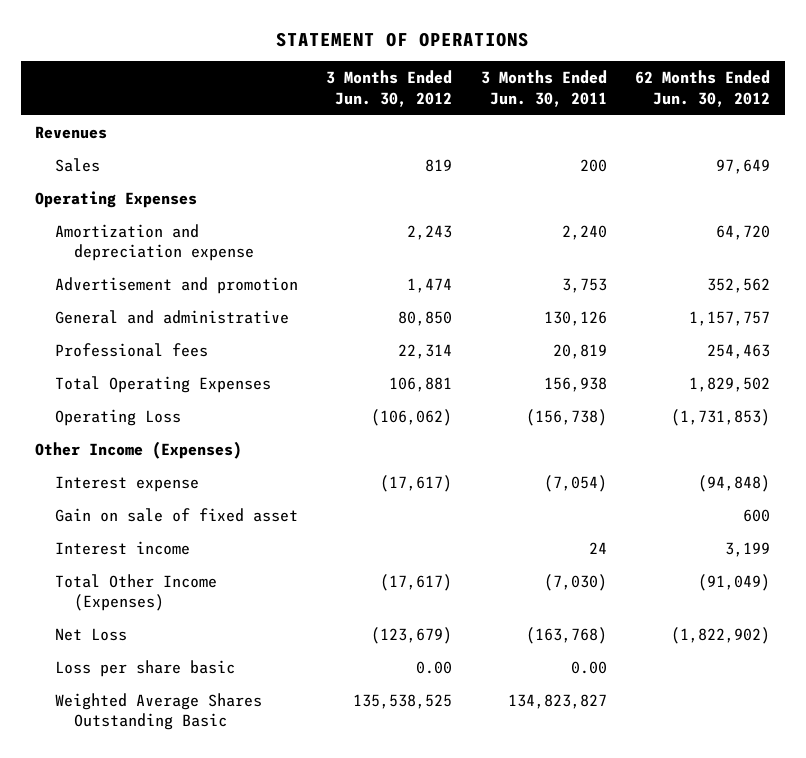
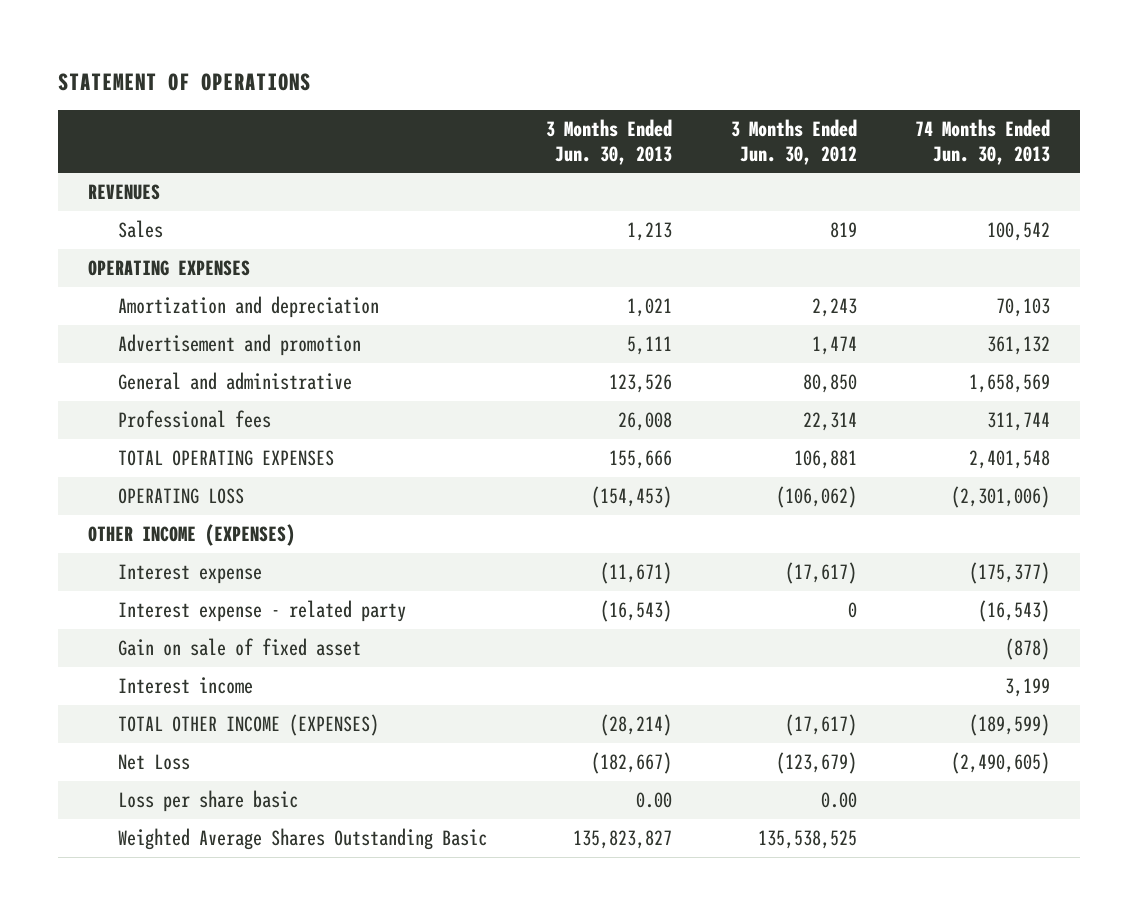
- | 3 Months Ended Jun. 30, 2012 | 3 Months Ended Jun. 30, 2011 | 62 Months Ended Jun. 30, 2012
+ | 3 Months Ended Jun. 30, 2013 | 3 Months Ended Jun. 30, 2012 | 74 Months Ended Jun. 30, 2013
- Revenues
+ REVENUES
- Operating Expenses
- Amortization and depreciation expense | 2,243 | 2,240 | 64,720
+ OPERATING EXPENSES
+ Amortization and depreciation | 1,021 | 2,243 | 70,103
- Total Operating Expenses | 106,881 | 156,938 | 1,829,502
- Operating Loss | (106,062) | (156,738) | (1,731,853)
- Other Income (Expenses)
+ TOTAL OPERATING EXPENSES | 155,666 | 106,881 | 2,401,548
+ OPERATING LOSS | (154,453) | (106,062) | (2,301,006)
+ OTHER INCOME (EXPENSES)
+ Interest expense - related party | (16,543) | 0 | (16,543)
- Total Other Income (Expenses) | (17,617) | (7,030) | (91,049)
+ TOTAL OTHER INCOME (EXPENSES) | (28,214) | (17,617) | (189,599)

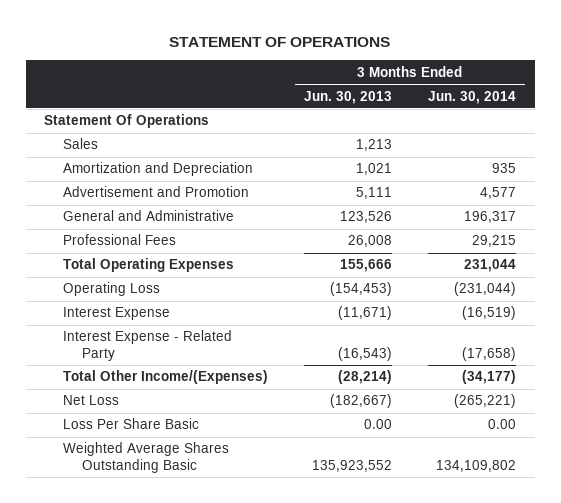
- | 3 Months Ended Jun. 30, 2013 | 3 Months Ended Jun. 30, 2012 | 74 Months Ended Jun. 30, 2013
+ | 3 Months Ended Jun. 30, 2013 | 3 Months Ended Jun. 30, 2014
- REVENUES
+ Statement Of Operations
- OPERATING EXPENSES
- Amortization and depreciation | 1,021 | 2,243 | 70,103
- Advertisement and promotion | 5,111 | 1,474 | 361,132
- General and administrative | 123,526 | 80,850 | 1,658,569
- Professional fees | 26,008 | 22,314 | 311,744
- TOTAL OPERATING EXPENSES | 155,666 | 106,881 | 2,401,548
- OPERATING LOSS | (154,453) | (106,062) | (2,301,006)
- OTHER INCOME (EXPENSES)
- Interest expense | (11,671) | (17,617) | (175,377)
- Interest expense - related party | (16,543) | 0 | (16,543)
- Gain on sale of fixed asset | | | (878)
- Interest income | | | 3,199
- TOTAL OTHER INCOME (EXPENSES) | (28,214) | (17,617) | (189,599)
+ Amortization and Depreciation | 1,021 | 935
+ Advertisement and Promotion | 5,111 | 4,577
+ General and Administrative | 123,526 | 196,317
+ Professional Fees | 26,008 | 29,215
+ Total Operating Expenses | 155,666 | 231,044
+ Operating Loss | (154,453) | (231,044)
+ Interest Expense | (11,671) | (16,519)
+ Interest Expense - Related Party | (16,543) | (17,658)
+ Total Other Income/(Expenses) | (28,214) | (34,177)
- Loss per share basic | 0.00 | 0.00 |
- Weighted Average Shares Outstanding Basic | 135,823,827 | 135,538,525 |
+ Loss Per Share Basic | 0.00 | 0.00
+ Weighted Average Shares Outstanding Basic | 135,923,552 | 134,109,802

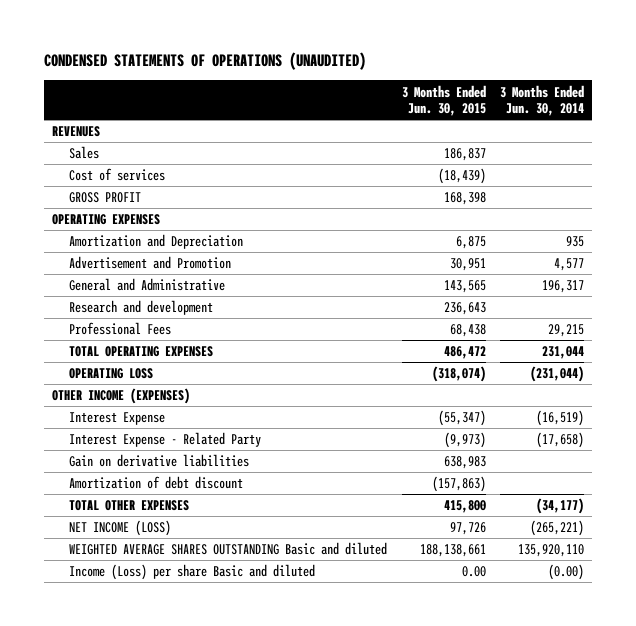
- STATEMENT OF OPERATIONS
+ CONDENSED STATEMENTS OF OPERATIONS (UNAUDITED)
- | 3 Months Ended Jun. 30, 2013 | 3 Months Ended Jun. 30, 2014
+ | 3 Months Ended Jun. 30, 2015 | 3 Months Ended Jun. 30, 2014
- Statement Of Operations
+ REVENUES
+ Cost of services | (18,439) |
+ GROSS PROFIT | 168,398 |
+ OPERATING EXPENSES
+ Research and development | 236,643 |
- Total Operating Expenses | 155,666 | 231,044
- Operating Loss | (154,453) | (231,044)
+ TOTAL OPERATING EXPENSES | 486,472 | 231,044
+ OPERATING LOSS | (318,074) | (231,044)
+ OTHER INCOME (EXPENSES)
- Total Other Income/(Expenses) | (28,214) | (34,177)
- Net Loss | (182,667) | (265,221)
- Loss Per Share Basic | 0.00 | 0.00
- Weighted Average Shares Outstanding Basic | 135,923,552 | 134,109,802
+ Gain on derivative liabilities | 638,983 |
+ Amortization of debt discount | (157,863) |
+ TOTAL OTHER EXPENSES | 415,800 | (34,177)
+ NET INCOME (LOSS) | 97,726 | (265,221)
+ WEIGHTED AVERAGE SHARES OUTSTANDING Basic and diluted | 188,138,661 | 135,920,110
+ Income (Loss) per share Basic and diluted | 0.00 | (0.00)

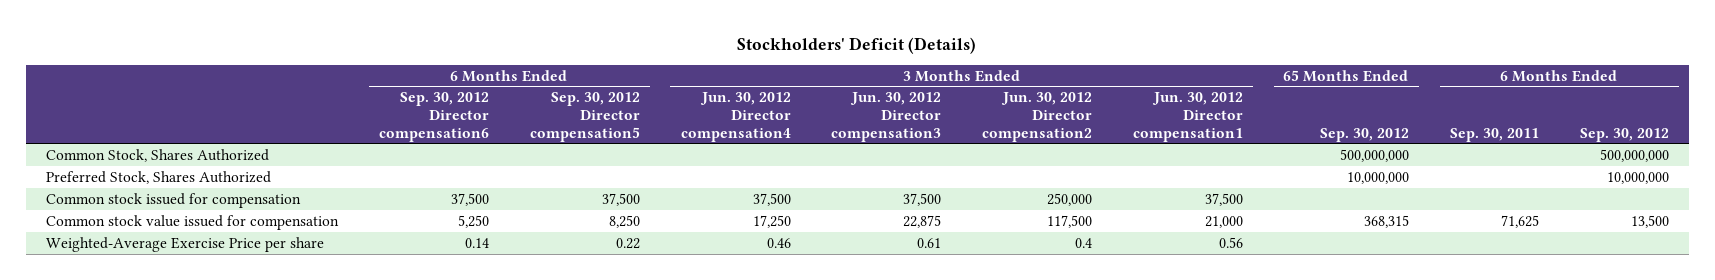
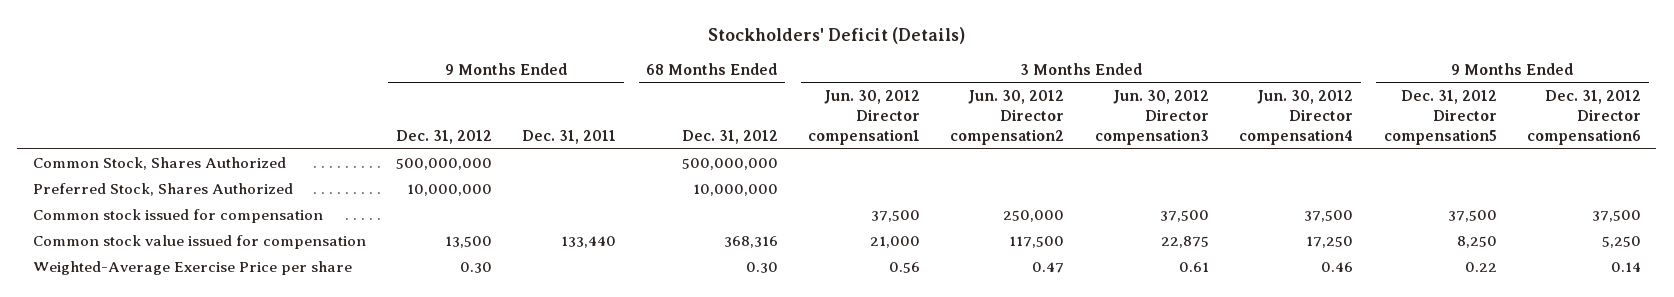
- | 6 Months Ended Sep. 30, 2012 Director compensation6 | 6 Months Ended Sep. 30, 2012 Director compensation5 | 3 Months Ended Jun. 30, 2012 Director compensation4 | 3 Months Ended Jun. 30, 2012 Director compensation3 | 3 Months Ended Jun. 30, 2012 Director compensation2 | 3 Months Ended Jun. 30, 2012 Director compensation1 | 65 Months Ended Sep. 30, 2012 | 6 Months Ended Sep. 30, 2011 | 6 Months Ended Sep. 30, 2012
+ | 9 Months Ended Dec. 31, 2012 | 9 Months Ended Dec. 31, 2011 | 68 Months Ended Dec. 31, 2012 | 3 Months Ended Jun. 30, 2012 Director compensation1 | 3 Months Ended Jun. 30, 2012 Director compensation2 | 3 Months Ended Jun. 30, 2012 Director compensation3 | 3 Months Ended Jun. 30, 2012 Director compensation4 | 9 Months Ended Dec. 31, 2012 Director compensation5 | 9 Months Ended Dec. 31, 2012 Director compensation6
- Weighted-Average Exercise Price per share | 0.14 | 0.22 | 0.46 | 0.61 | 0.4 | 0.56 | | |
+ Weighted-Average Exercise Price per share | 0.30 | | 0.30 | 0.56 | 0.47 | 0.61 | 0.46 | 0.22 | 0.14

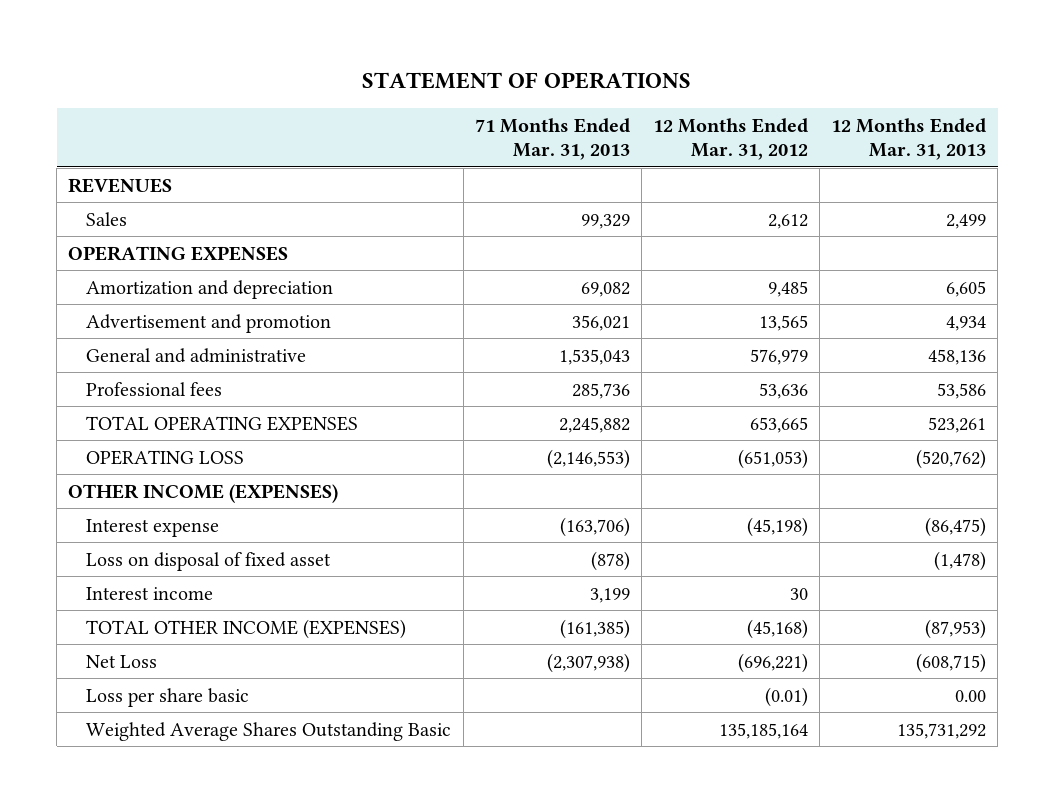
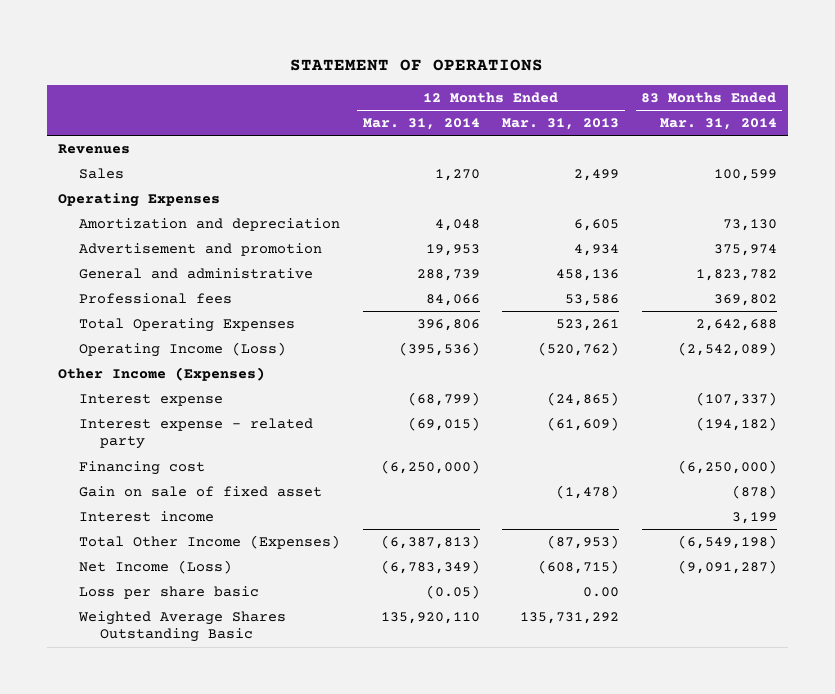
- | 71 Months Ended Mar. 31, 2013 | 12 Months Ended Mar. 31, 2012 | 12 Months Ended Mar. 31, 2013
+ | 12 Months Ended Mar. 31, 2014 | 12 Months Ended Mar. 31, 2013 | 83 Months Ended Mar. 31, 2014
- REVENUES
+ Revenues
- OPERATING EXPENSES
+ Operating Expenses
- TOTAL OPERATING EXPENSES | 2,245,882 | 653,665 | 523,261
- OPERATING LOSS | (2,146,553) | (651,053) | (520,762)
- OTHER INCOME (EXPENSES)
- Interest expense | (163,706) | (45,198) | (86,475)
- Loss on disposal of fixed asset | (878) | | (1,478)
+ Total Operating Expenses | 396,806 | 523,261 | 2,642,688
+ Operating Income (Loss) | (395,536) | (520,762) | (2,542,089)
+ Other Income (Expenses)
+ Interest expense | (68,799) | (24,865) | (107,337)
+ Interest expense - related party | (69,015) | (61,609) | (194,182)
+ Financing cost | (6,250,000) | | (6,250,000)
+ Gain on sale of fixed asset | | (1,478) | (878)
- TOTAL OTHER INCOME (EXPENSES) | (161,385) | (45,168) | (87,953)
- Net Loss | (2,307,938) | (696,221) | (608,715)
+ Total Other Income (Expenses) | (6,387,813) | (87,953) | (6,549,198)
+ Net Income (Loss) | (6,783,349) | (608,715) | (9,091,287)

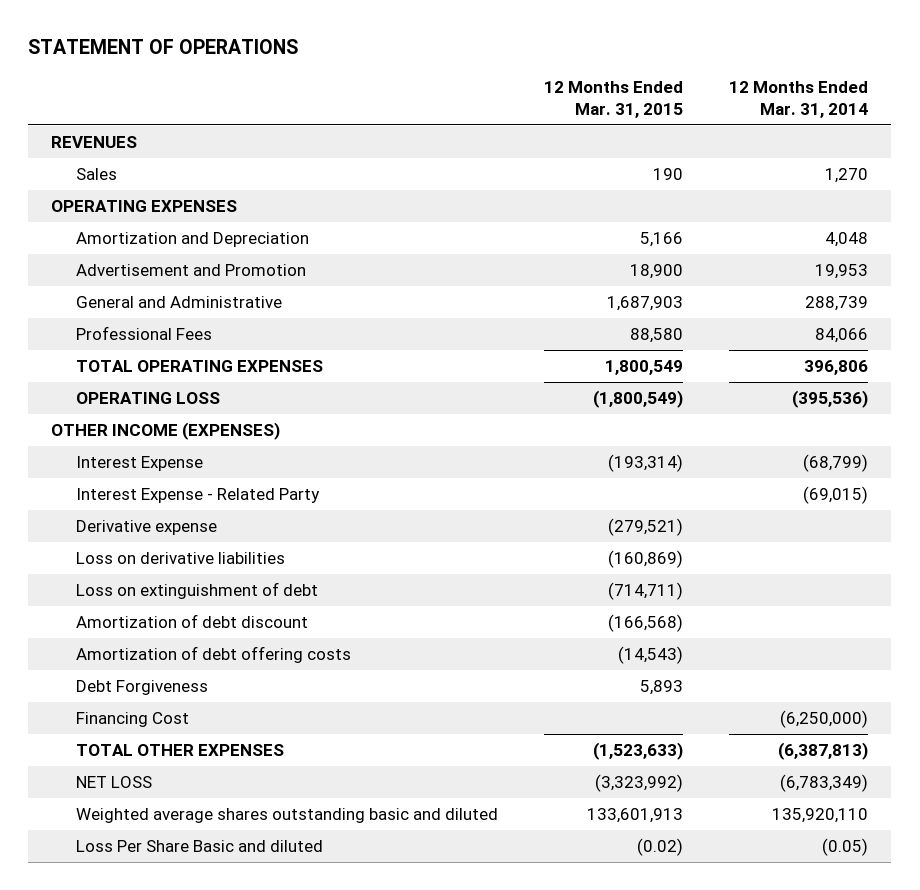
- | 12 Months Ended Mar. 31, 2014 | 12 Months Ended Mar. 31, 2013 | 83 Months Ended Mar. 31, 2014
+ | 12 Months Ended Mar. 31, 2015 | 12 Months Ended Mar. 31, 2014
- Revenues
+ REVENUES
- Operating Expenses
- Amortization and depreciation | 4,048 | 6,605 | 73,130
- Advertisement and promotion | 19,953 | 4,934 | 375,974
- General and administrative | 288,739 | 458,136 | 1,823,782
- Professional fees | 84,066 | 53,586 | 369,802
- Total Operating Expenses | 396,806 | 523,261 | 2,642,688
- Operating Income (Loss) | (395,536) | (520,762) | (2,542,089)
- Other Income (Expenses)
- Interest expense | (68,799) | (24,865) | (107,337)
- Interest expense - related party | (69,015) | (61,609) | (194,182)
- Financing cost | (6,250,000) | | (6,250,000)
- Gain on sale of fixed asset | | (1,478) | (878)
- Interest income | | | 3,199
- Total Other Income (Expenses) | (6,387,813) | (87,953) | (6,549,198)
- Net Income (Loss) | (6,783,349) | (608,715) | (9,091,287)
- Loss per share basic | (0.05) | 0.00 |
- Weighted Average Shares Outstanding Basic | 135,920,110 | 135,731,292 |
+ OPERATING EXPENSES
+ Amortization and Depreciation | 5,166 | 4,048
+ Advertisement and Promotion | 18,900 | 19,953
+ General and Administrative | 1,687,903 | 288,739
+ Professional Fees | 88,580 | 84,066
+ TOTAL OPERATING EXPENSES | 1,800,549 | 396,806
+ OPERATING LOSS | (1,800,549) | (395,536)
+ OTHER INCOME (EXPENSES)
+ Interest Expense | (193,314) | (68,799)
+ Interest Expense - Related Party | | (69,015)
+ Derivative expense | (279,521) |
+ Loss on derivative liabilities | (160,869) |
+ Loss on extinguishment of debt | (714,711) |
+ Amortization of debt discount | (166,568) |
+ Amortization of debt offering costs | (14,543) |
+ Debt Forgiveness | 5,893 |
+ Financing Cost | | (6,250,000)
+ TOTAL OTHER EXPENSES | (1,523,633) | (6,387,813)
+ NET LOSS | (3,323,992) | (6,783,349)
+ Weighted average shares outstanding basic and diluted | 133,601,913 | 135,920,110
+ Loss Per Share Basic and diluted | (0.02) | (0.05)

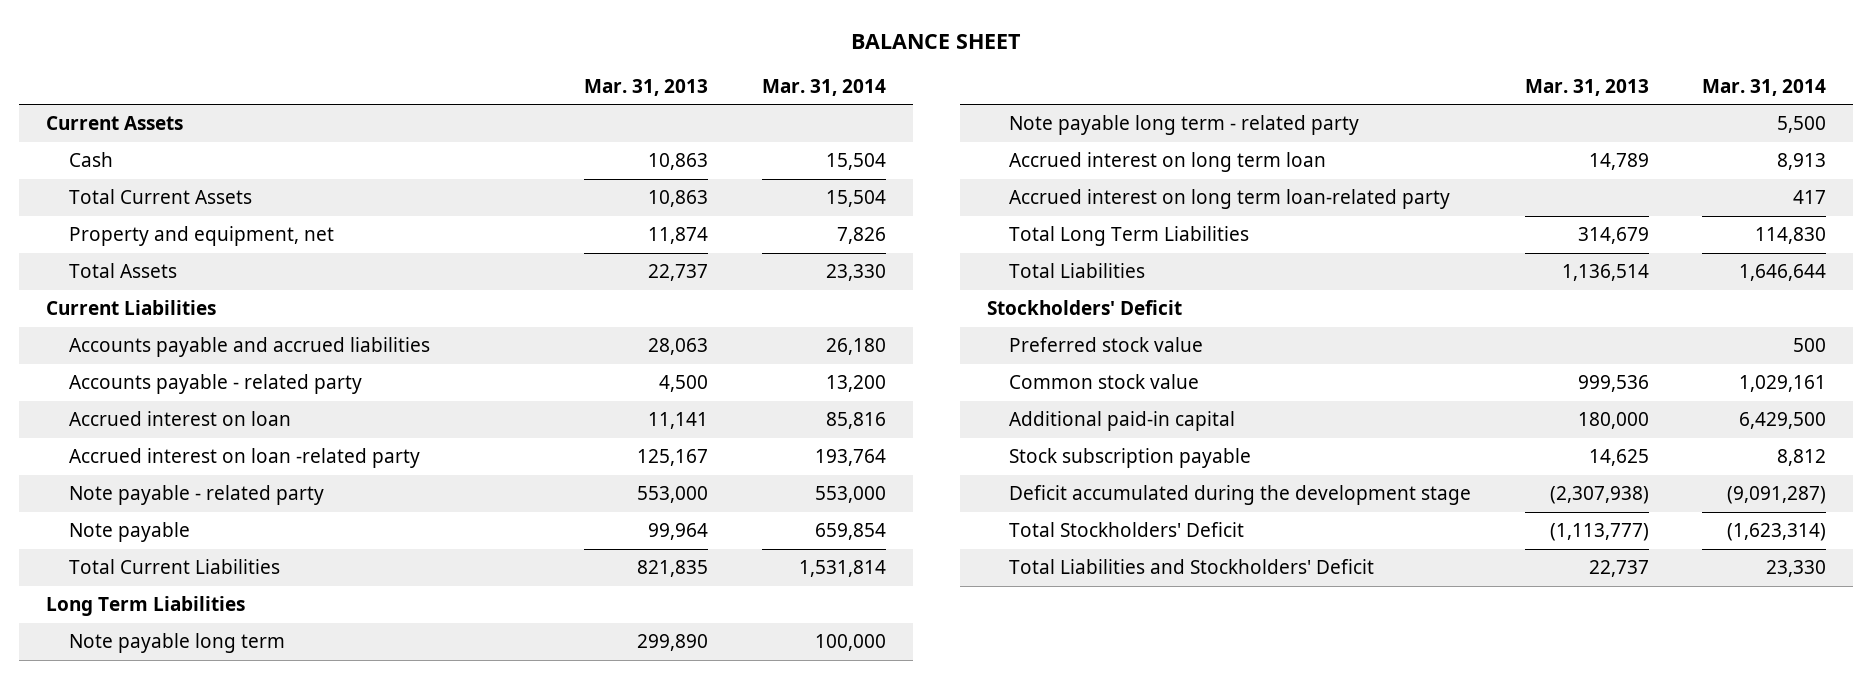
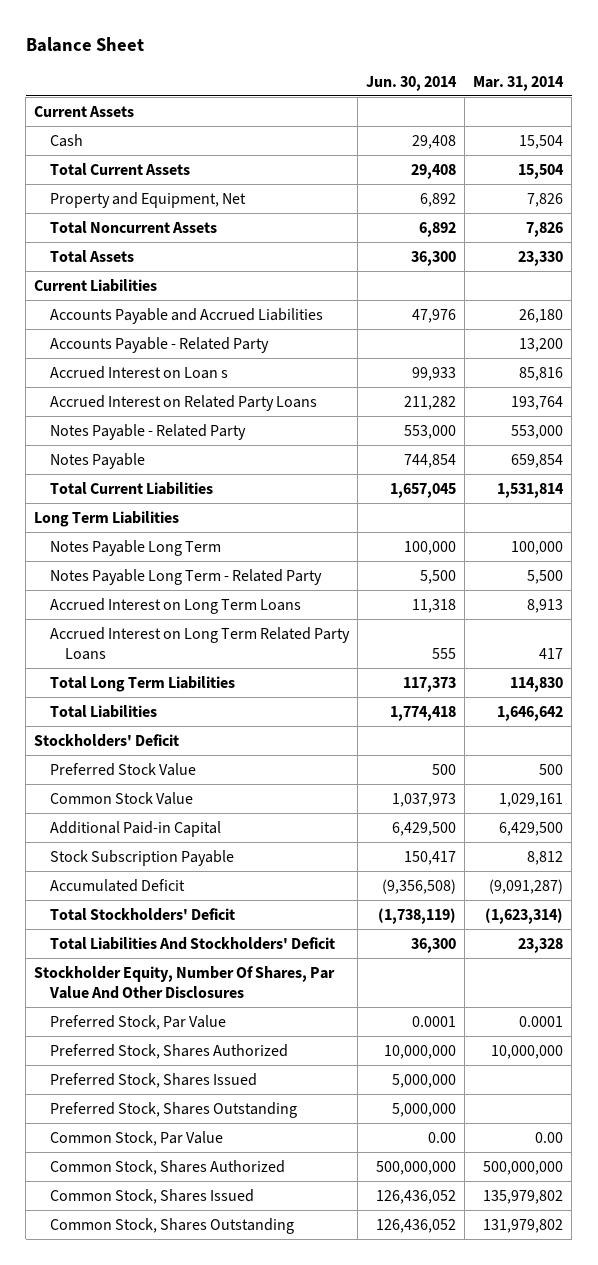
- BALANCE SHEET
+ Balance Sheet
- | Mar. 31, 2013 | Mar. 31, 2014
+ | Jun. 30, 2014 | Mar. 31, 2014
- Property and equipment, net | 11,874 | 7,826
+ Property and Equipment, Net | 6,892 | 7,826
+ Total Noncurrent Assets | 6,892 | 7,826
- Accounts payable and accrued liabilities | 28,063 | 26,180
- Accounts payable - related party | 4,500 | 13,200
- Accrued interest on loan | 11,141 | 85,816
- Accrued interest on loan -related party | 125,167 | 193,764
- Note payable - related party | 553,000 | 553,000
- Note payable | 99,964 | 659,854
+ Accounts Payable and Accrued Liabilities | 47,976 | 26,180
+ Accounts Payable - Related Party | | 13,200
+ Accrued Interest on Loan s | 99,933 | 85,816
+ Accrued Interest on Related Party Loans | 211,282 | 193,764
+ Notes Payable - Related Party | 553,000 | 553,000
+ Notes Payable | 744,854 | 659,854
- Note payable long term | 299,890 | 100,000
- Note payable long term - related party | | 5,500
- Accrued interest on long term loan | 14,789 | 8,913
- Accrued interest on long term loan-related party | | 417
+ Notes Payable Long Term | 100,000 | 100,000
+ Notes Payable Long Term - Related Party | 5,500 | 5,500
+ Accrued Interest on Long Term Loans | 11,318 | 8,913
+ Accrued Interest on Long Term Related Party Loans | 555 | 417
- Total Liabilities | 1,136,514 | 1,646,644
+ Total Liabilities | 1,774,418 | 1,646,642
- Preferred stock value | | 500
- Common stock value | 999,536 | 1,029,161
- Additional paid-in capital | 180,000 | 6,429,500
- Stock subscription payable | 14,625 | 8,812
- Deficit accumulated during the development stage | (2,307,938) | (9,091,287)
+ Preferred Stock Value | 500 | 500
+ Common Stock Value | 1,037,973 | 1,029,161
+ Additional Paid-in Capital | 6,429,500 | 6,429,500
+ Stock Subscription Payable | 150,417 | 8,812
+ Accumulated Deficit | (9,356,508) | (9,091,287)
- Total Liabilities and Stockholders' Deficit | 22,737 | 23,330
+ Total Liabilities And Stockholders' Deficit | 36,300 | 23,328
+ Stockholder Equity, Number Of Shares, Par Value And Other Disclosures
+ Preferred Stock, Par Value | 0.0001 | 0.0001
+ Preferred Stock, Shares Authorized | 10,000,000 | 10,000,000
+ Preferred Stock, Shares Issued | 5,000,000 |
+ Preferred Stock, Shares Outstanding | 5,000,000 |
+ Common Stock, Par Value | 0.00 | 0.00
+ Common Stock, Shares Authorized | 500,000,000 | 500,000,000
+ Common Stock, Shares Issued | 126,436,052 | 135,979,802
+ Common Stock, Shares Outstanding | 126,436,052 | 131,979,802

